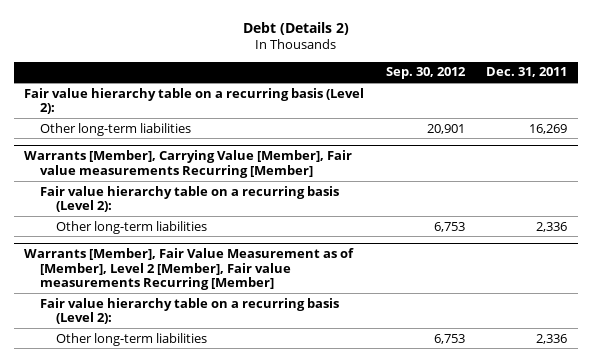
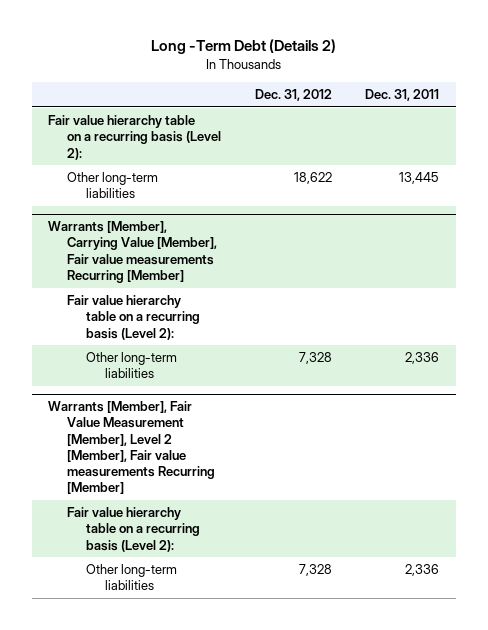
- Debt (Details 2)
+ Long -Term Debt (Details 2)
- | Sep. 30, 2012 | Dec. 31, 2011
+ | Dec. 31, 2012 | Dec. 31, 2011
- Other long-term liabilities | 20,901 | 16,269
+ Other long-term liabilities | 18,622 | 13,445
- Warrants [Member], Fair Value Measurement as of [Member], Level 2 [Member], Fair value measurements Recurring [Member]
+ Warrants [Member], Fair Value Measurement [Member], Level 2 [Member], Fair value measurements Recurring [Member]

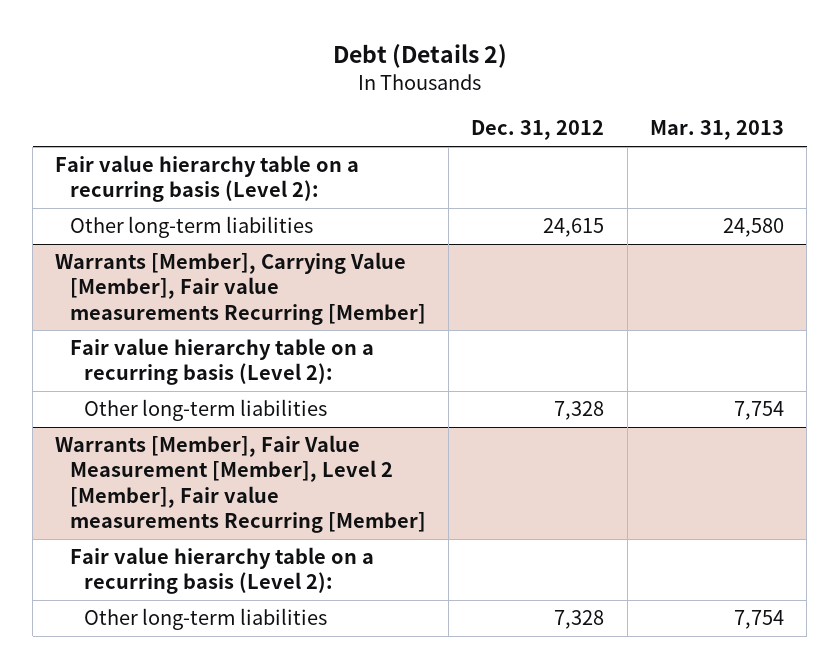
- Long -Term Debt (Details 2)
+ Debt (Details 2)
- | Dec. 31, 2012 | Dec. 31, 2011
+ | Dec. 31, 2012 | Mar. 31, 2013
- Other long-term liabilities | 18,622 | 13,445
+ Other long-term liabilities | 24,615 | 24,580

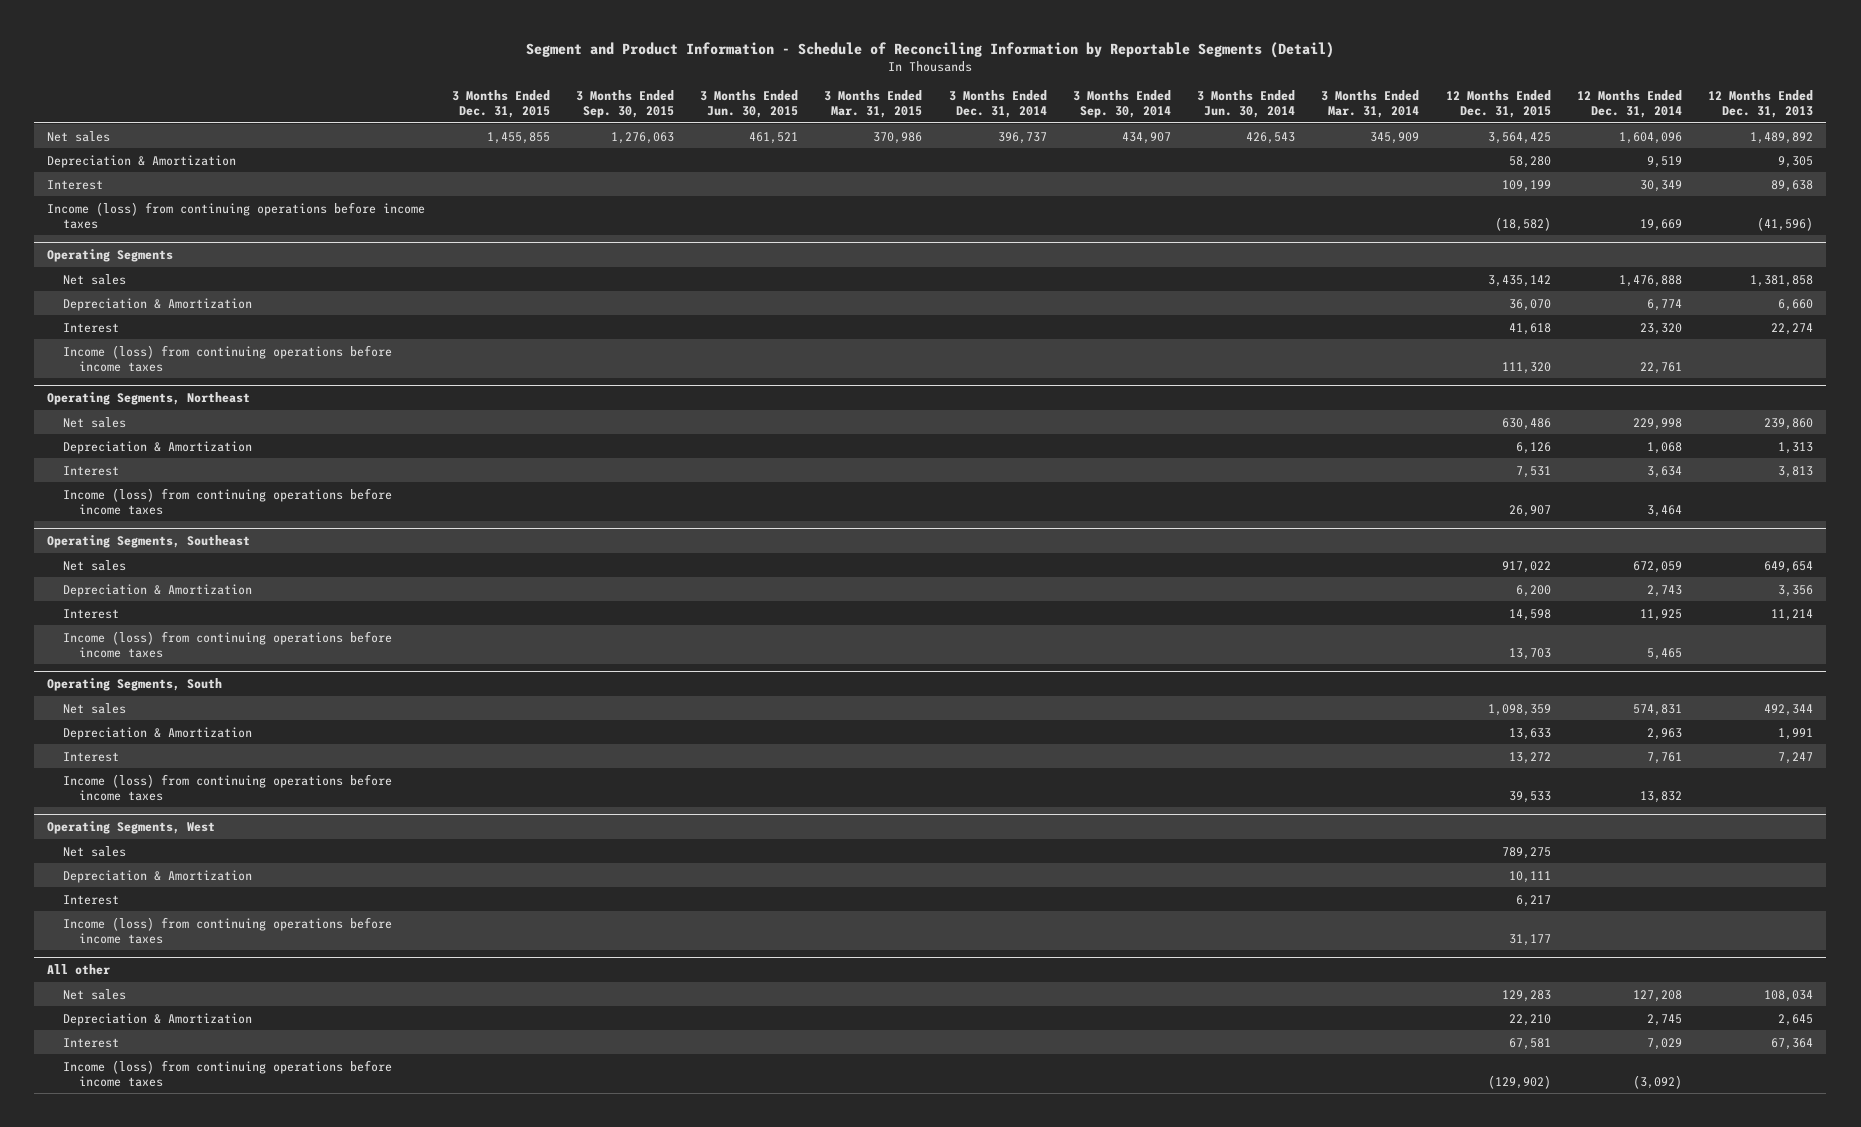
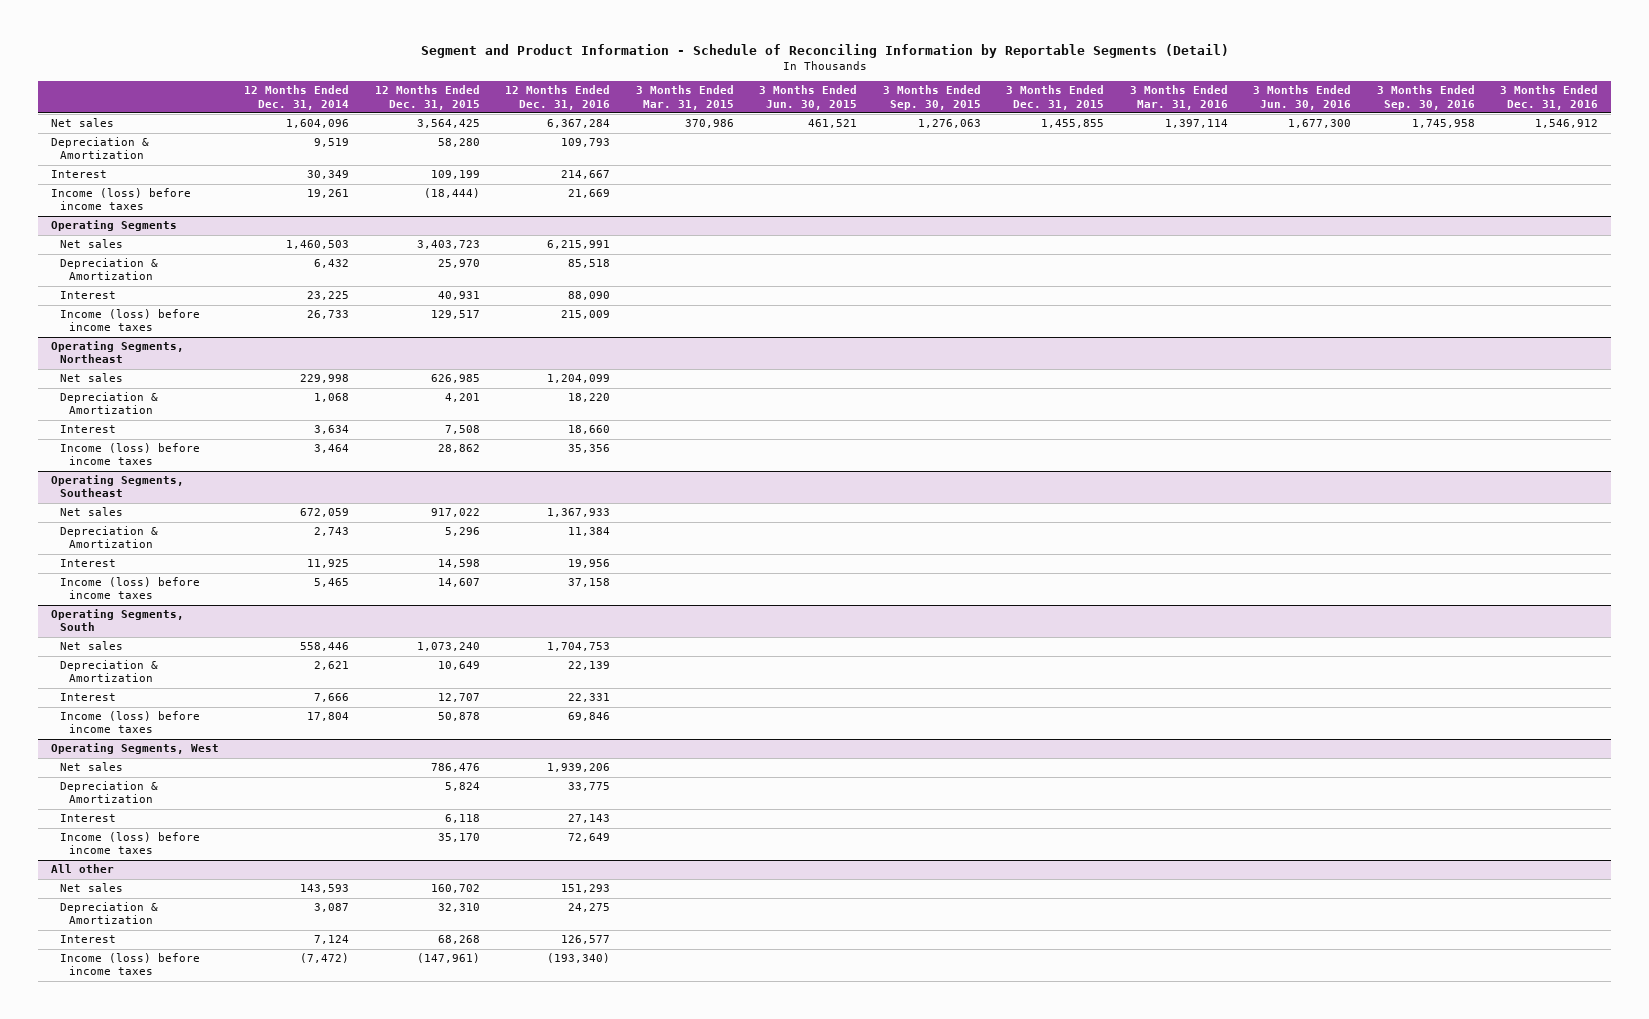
- | 3 Months Ended Dec. 31, 2015 | 3 Months Ended Sep. 30, 2015 | 3 Months Ended Jun. 30, 2015 | 3 Months Ended Mar. 31, 2015 | 3 Months Ended Dec. 31, 2014 | 3 Months Ended Sep. 30, 2014 | 3 Months Ended Jun. 30, 2014 | 3 Months Ended Mar. 31, 2014 | 12 Months Ended Dec. 31, 2015 | 12 Months Ended Dec. 31, 2014 | 12 Months Ended Dec. 31, 2013
+ | 12 Months Ended Dec. 31, 2014 | 12 Months Ended Dec. 31, 2015 | 12 Months Ended Dec. 31, 2016 | 3 Months Ended Mar. 31, 2015 | 3 Months Ended Jun. 30, 2015 | 3 Months Ended Sep. 30, 2015 | 3 Months Ended Dec. 31, 2015 | 3 Months Ended Mar. 31, 2016 | 3 Months Ended Jun. 30, 2016 | 3 Months Ended Sep. 30, 2016 | 3 Months Ended Dec. 31, 2016
- Income (loss) from continuing operations before income taxes | | | | | | | | | (18,582) | 19,669 | (41,596)
+ Income (loss) before income taxes | 19,261 | (18,444) | 21,669 | | | | | | | |
@ Operating Segments
- Net sales | | | | | | | | | 3,435,142 | 1,476,888 | 1,381,858
- Depreciation & Amortization | | | | | | | | | 36,070 | 6,774 | 6,660
- Interest | | | | | | | | | 41,618 | 23,320 | 22,274
- Income (loss) from continuing operations before income taxes | | | | | | | | | 111,320 | 22,761 |
+ Net sales | 1,460,503 | 3,403,723 | 6,215,991 | | | | | | | |
+ Depreciation & Amortization | 6,432 | 25,970 | 85,518 | | | | | | | |
+ Interest | 23,225 | 40,931 | 88,090 | | | | | | | |
+ Income (loss) before income taxes | 26,733 | 129,517 | 215,009 | | | | | | | |
@ Operating Segments, Northeast
- Net sales | | | | | | | | | 630,486 | 229,998 | 239,860
- Depreciation & Amortization | | | | | | | | | 6,126 | 1,068 | 1,313
- Interest | | | | | | | | | 7,531 | 3,634 | 3,813
- Income (loss) from continuing operations before income taxes | | | | | | | | | 26,907 | 3,464 |
+ Net sales | 229,998 | 626,985 | 1,204,099 | | | | | | | |
+ Depreciation & Amortization | 1,068 | 4,201 | 18,220 | | | | | | | |
+ Interest | 3,634 | 7,508 | 18,660 | | | | | | | |
+ Income (loss) before income taxes | 3,464 | 28,862 | 35,356 | | | | | | | |
@ Operating Segments, Southeast
- Depreciation & Amortization | | | | | | | | | 6,200 | 2,743 | 3,356
+ Depreciation & Amortization | 2,743 | 5,296 | 11,384 | | | | | | | |
- Income (loss) from continuing operations before income taxes | | | | | | | | | 13,703 | 5,465 |
+ Income (loss) before income taxes | 5,465 | 14,607 | 37,158 | | | | | | | |
@ Operating Segments, South
- Net sales | | | | | | | | | 1,098,359 | 574,831 | 492,344
- Depreciation & Amortization | | | | | | | | | 13,633 | 2,963 | 1,991
- Interest | | | | | | | | | 13,272 | 7,761 | 7,247
- Income (loss) from continuing operations before income taxes | | | | | | | | | 39,533 | 13,832 |
+ Net sales | 558,446 | 1,073,240 | 1,704,753 | | | | | | | |
+ Depreciation & Amortization | 2,621 | 10,649 | 22,139 | | | | | | | |
+ Interest | 7,666 | 12,707 | 22,331 | | | | | | | |
+ Income (loss) before income taxes | 17,804 | 50,878 | 69,846 | | | | | | | |
@ Operating Segments, West
- Net sales | | | | | | | | | 789,275 | |
- Depreciation & Amortization | | | | | | | | | 10,111 | |
- Interest | | | | | | | | | 6,217 | |
- Income (loss) from continuing operations before income taxes | | | | | | | | | 31,177 | |
+ Net sales | | 786,476 | 1,939,206 | | | | | | | |
+ Depreciation & Amortization | | 5,824 | 33,775 | | | | | | | |
+ Interest | | 6,118 | 27,143 | | | | | | | |
+ Income (loss) before income taxes | | 35,170 | 72,649 | | | | | | | |
@ All other
- Net sales | | | | | | | | | 129,283 | 127,208 | 108,034
- Depreciation & Amortization | | | | | | | | | 22,210 | 2,745 | 2,645
- Interest | | | | | | | | | 67,581 | 7,029 | 67,364
- Income (loss) from continuing operations before income taxes | | | | | | | | | (129,902) | (3,092) |
+ Net sales | 143,593 | 160,702 | 151,293 | | | | | | | |
+ Depreciation & Amortization | 3,087 | 32,310 | 24,275 | | | | | | | |
+ Interest | 7,124 | 68,268 | 126,577 | | | | | | | |
+ Income (loss) before income taxes | (7,472) | (147,961) | (193,340) | | | | | | | |

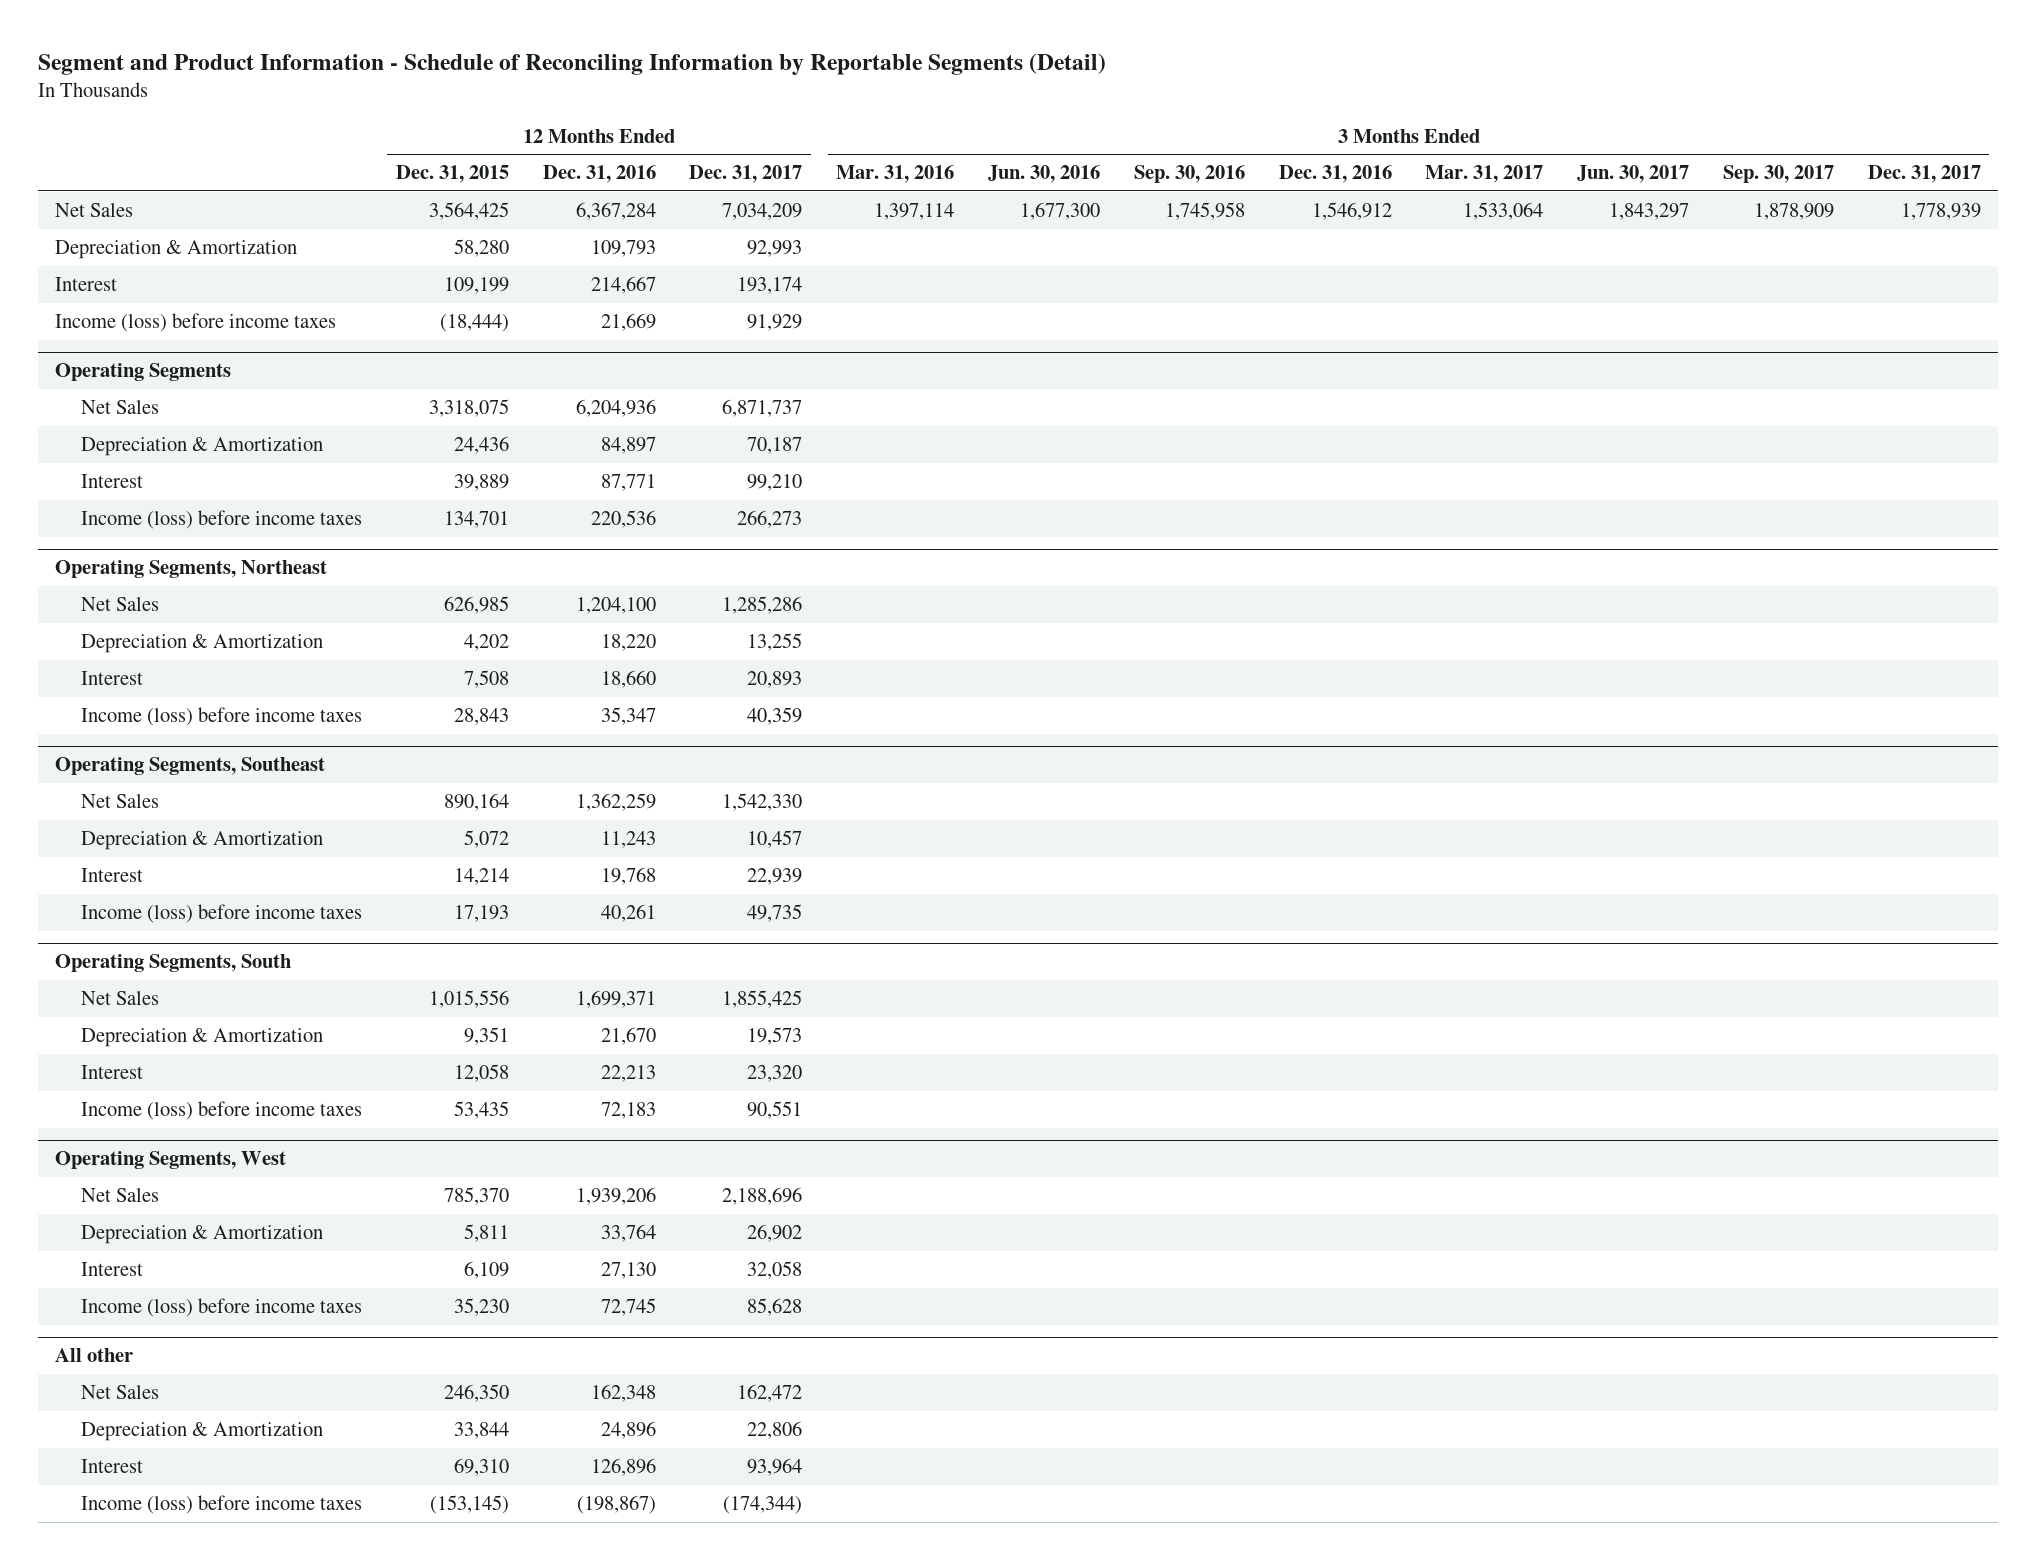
- | 12 Months Ended Dec. 31, 2014 | 12 Months Ended Dec. 31, 2015 | 12 Months Ended Dec. 31, 2016 | 3 Months Ended Mar. 31, 2015 | 3 Months Ended Jun. 30, 2015 | 3 Months Ended Sep. 30, 2015 | 3 Months Ended Dec. 31, 2015 | 3 Months Ended Mar. 31, 2016 | 3 Months Ended Jun. 30, 2016 | 3 Months Ended Sep. 30, 2016 | 3 Months Ended Dec. 31, 2016
+ | 12 Months Ended Dec. 31, 2015 | 12 Months Ended Dec. 31, 2016 | 12 Months Ended Dec. 31, 2017 | 3 Months Ended Mar. 31, 2016 | 3 Months Ended Jun. 30, 2016 | 3 Months Ended Sep. 30, 2016 | 3 Months Ended Dec. 31, 2016 | 3 Months Ended Mar. 31, 2017 | 3 Months Ended Jun. 30, 2017 | 3 Months Ended Sep. 30, 2017 | 3 Months Ended Dec. 31, 2017
- Net sales | 1,604,096 | 3,564,425 | 6,367,284 | 370,986 | 461,521 | 1,276,063 | 1,455,855 | 1,397,114 | 1,677,300 | 1,745,958 | 1,546,912
+ Net Sales | 3,564,425 | 6,367,284 | 7,034,209 | 1,397,114 | 1,677,300 | 1,745,958 | 1,546,912 | 1,533,064 | 1,843,297 | 1,878,909 | 1,778,939
@ Operating Segments
- Net sales | 1,460,503 | 3,403,723 | 6,215,991 | | | | | | | |
- Depreciation & Amortization | 6,432 | 25,970 | 85,518 | | | | | | | |
- Interest | 23,225 | 40,931 | 88,090 | | | | | | | |
- Income (loss) before income taxes | 26,733 | 129,517 | 215,009 | | | | | | | |
+ Net Sales | 3,318,075 | 6,204,936 | 6,871,737 | | | | | | | |
+ Depreciation & Amortization | 24,436 | 84,897 | 70,187 | | | | | | | |
+ Interest | 39,889 | 87,771 | 99,210 | | | | | | | |
+ Income (loss) before income taxes | 134,701 | 220,536 | 266,273 | | | | | | | |
@ Operating Segments, Northeast
- Net sales | 229,998 | 626,985 | 1,204,099 | | | | | | | |
- Depreciation & Amortization | 1,068 | 4,201 | 18,220 | | | | | | | |
+ Net Sales | 626,985 | 1,204,100 | 1,285,286 | | | | | | | |
+ Depreciation & Amortization | 4,202 | 18,220 | 13,255 | | | | | | | |
- Income (loss) before income taxes | 3,464 | 28,862 | 35,356 | | | | | | | |
+ Income (loss) before income taxes | 28,843 | 35,347 | 40,359 | | | | | | | |
@ Operating Segments, Southeast
- Net sales | 672,059 | 917,022 | 1,367,933 | | | | | | | |
- Depreciation & Amortization | 2,743 | 5,296 | 11,384 | | | | | | | |
- Interest | 11,925 | 14,598 | 19,956 | | | | | | | |
- Income (loss) before income taxes | 5,465 | 14,607 | 37,158 | | | | | | | |
+ Net Sales | 890,164 | 1,362,259 | 1,542,330 | | | | | | | |
+ Depreciation & Amortization | 5,072 | 11,243 | 10,457 | | | | | | | |
+ Interest | 14,214 | 19,768 | 22,939 | | | | | | | |
+ Income (loss) before income taxes | 17,193 | 40,261 | 49,735 | | | | | | | |
@ Operating Segments, South
- Net sales | 558,446 | 1,073,240 | 1,704,753 | | | | | | | |
- Depreciation & Amortization | 2,621 | 10,649 | 22,139 | | | | | | | |
- Interest | 7,666 | 12,707 | 22,331 | | | | | | | |
- Income (loss) before income taxes | 17,804 | 50,878 | 69,846 | | | | | | | |
+ Net Sales | 1,015,556 | 1,699,371 | 1,855,425 | | | | | | | |
+ Depreciation & Amortization | 9,351 | 21,670 | 19,573 | | | | | | | |
+ Interest | 12,058 | 22,213 | 23,320 | | | | | | | |
+ Income (loss) before income taxes | 53,435 | 72,183 | 90,551 | | | | | | | |
@ Operating Segments, West
- Net sales | | 786,476 | 1,939,206 | | | | | | | |
- Depreciation & Amortization | | 5,824 | 33,775 | | | | | | | |
- Interest | | 6,118 | 27,143 | | | | | | | |
- Income (loss) before income taxes | | 35,170 | 72,649 | | | | | | | |
+ Net Sales | 785,370 | 1,939,206 | 2,188,696 | | | | | | | |
+ Depreciation & Amortization | 5,811 | 33,764 | 26,902 | | | | | | | |
+ Interest | 6,109 | 27,130 | 32,058 | | | | | | | |
+ Income (loss) before income taxes | 35,230 | 72,745 | 85,628 | | | | | | | |
@ All other
- Net sales | 143,593 | 160,702 | 151,293 | | | | | | | |
- Depreciation & Amortization | 3,087 | 32,310 | 24,275 | | | | | | | |
- Interest | 7,124 | 68,268 | 126,577 | | | | | | | |
- Income (loss) before income taxes | (7,472) | (147,961) | (193,340) | | | | | | | |
+ Net Sales | 246,350 | 162,348 | 162,472 | | | | | | | |
+ Depreciation & Amortization | 33,844 | 24,896 | 22,806 | | | | | | | |
+ Interest | 69,310 | 126,896 | 93,964 | | | | | | | |
+ Income (loss) before income taxes | (153,145) | (198,867) | (174,344) | | | | | | | |

